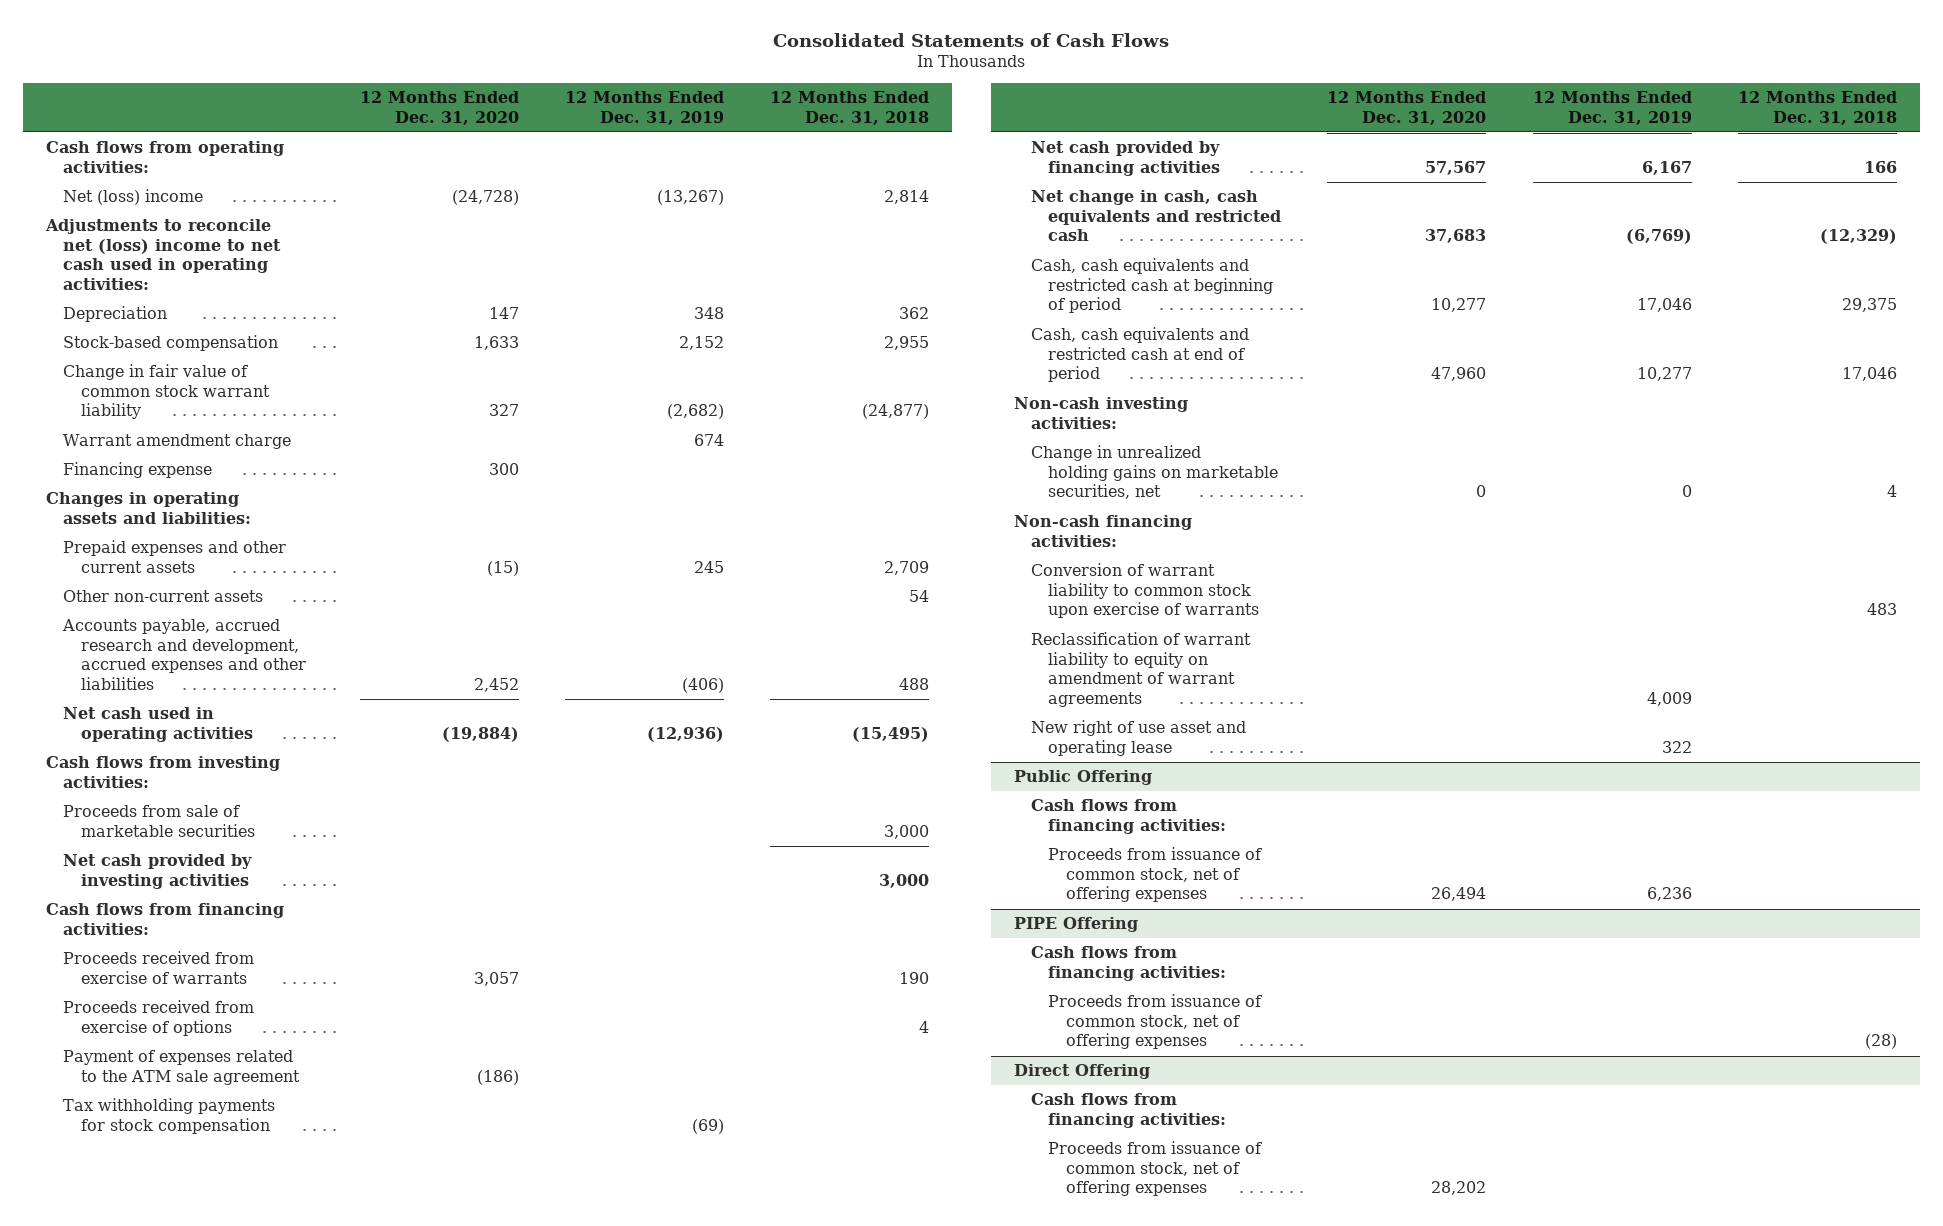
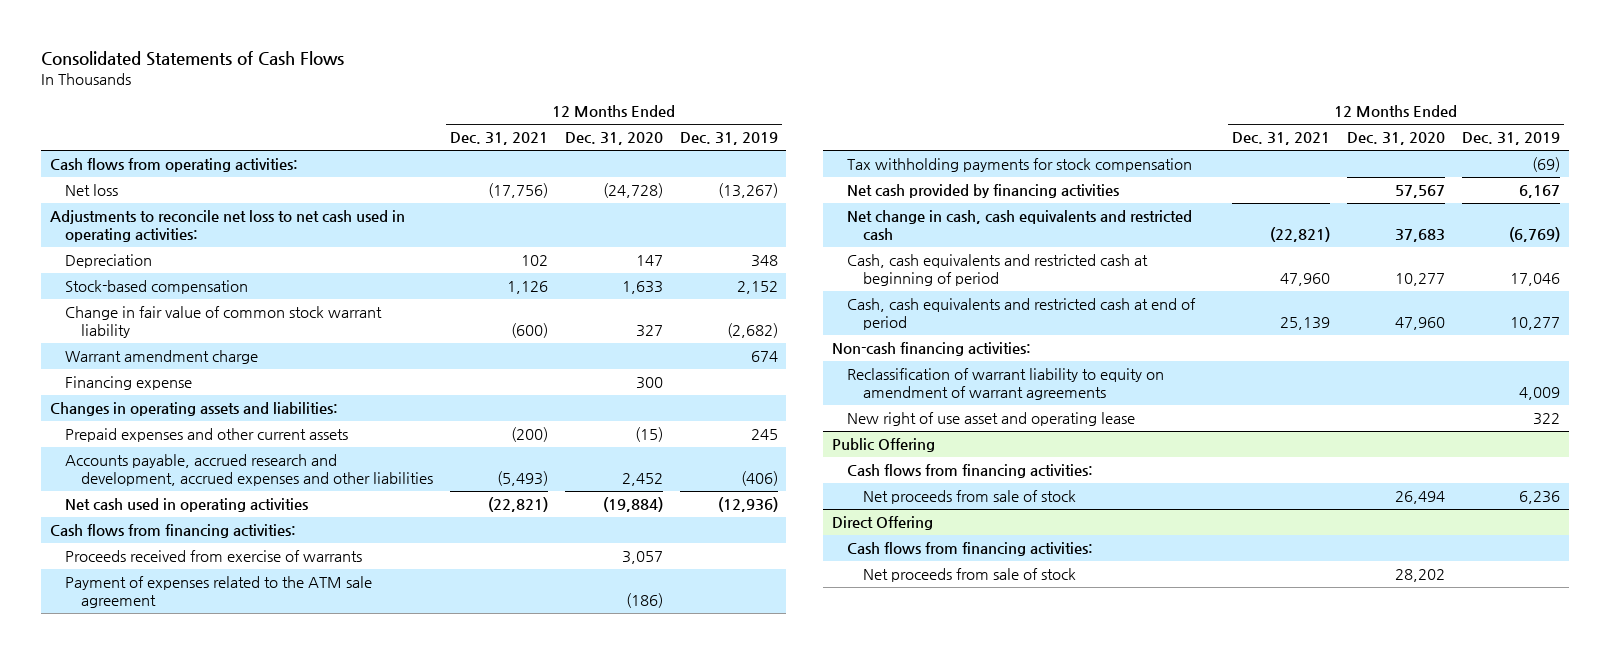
- | 12 Months Ended Dec. 31, 2020 | 12 Months Ended Dec. 31, 2019 | 12 Months Ended Dec. 31, 2018
+ | 12 Months Ended Dec. 31, 2021 | 12 Months Ended Dec. 31, 2020 | 12 Months Ended Dec. 31, 2019
- Net (loss) income | (24,728) | (13,267) | 2,814
- Adjustments to reconcile net (loss) income to net cash used in operating activities:
+ Net loss | (17,756) | (24,728) | (13,267)
+ Adjustments to reconcile net loss to net cash used in operating activities:
- Other non-current assets | | | 54
- Cash flows from investing activities:
- Proceeds from sale of marketable securities | | | 3,000
- Net cash provided by investing activities | | | 3,000
- Proceeds received from exercise of options | | | 4
- Non-cash investing activities:
- Change in unrealized holding gains on marketable securities, net | 0 | 0 | 4
- Conversion of warrant liability to common stock upon exercise of warrants | | | 483
@ Public Offering
- Proceeds from issuance of common stock, net of offering expenses | 26,494 | 6,236 |
- PIPE Offering
- Cash flows from financing activities:
- Proceeds from issuance of common stock, net of offering expenses | | | (28)
@ Public Offering
+ Net proceeds from sale of stock | | 26,494 | 6,236
@ Direct Offering
- Proceeds from issuance of common stock, net of offering expenses | 28,202 | |
+ Net proceeds from sale of stock | | 28,202 |

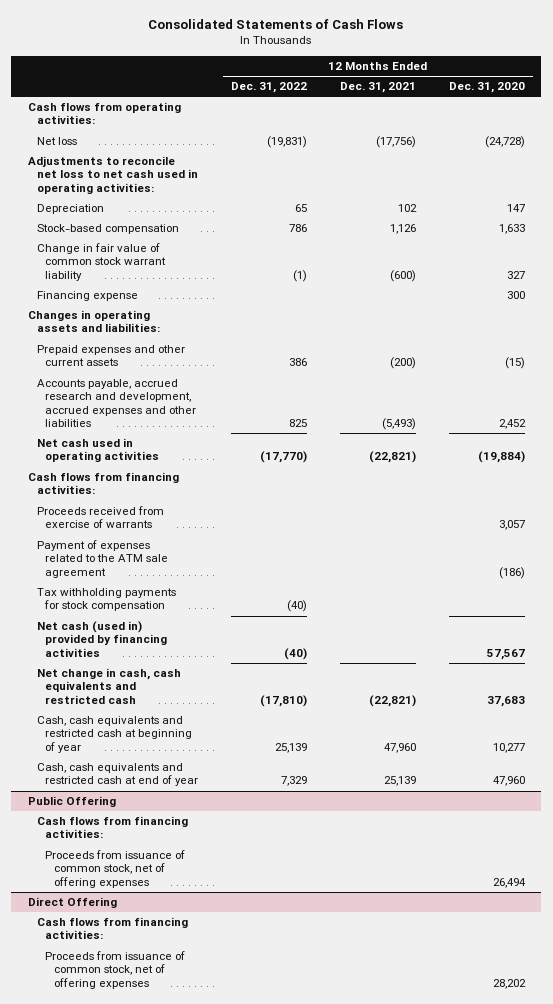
- | 12 Months Ended Dec. 31, 2021 | 12 Months Ended Dec. 31, 2020 | 12 Months Ended Dec. 31, 2019
+ | 12 Months Ended Dec. 31, 2022 | 12 Months Ended Dec. 31, 2021 | 12 Months Ended Dec. 31, 2020
- Warrant amendment charge | | | 674
- Net cash provided by financing activities | | 57,567 | 6,167
+ Net cash (used in) provided by financing activities | (40) | | 57,567
- Cash, cash equivalents and restricted cash at beginning of period | 47,960 | 10,277 | 17,046
- Cash, cash equivalents and restricted cash at end of period | 25,139 | 47,960 | 10,277
- Non-cash financing activities:
- Reclassification of warrant liability to equity on amendment of warrant agreements | | | 4,009
- New right of use asset and operating lease | | | 322
+ Cash, cash equivalents and restricted cash at beginning of year | 25,139 | 47,960 | 10,277
+ Cash, cash equivalents and restricted cash at end of year | 7,329 | 25,139 | 47,960
@ Public Offering
- Net proceeds from sale of stock | | 26,494 | 6,236
+ Proceeds from issuance of common stock, net of offering expenses | | | 26,494
@ Direct Offering
- Net proceeds from sale of stock | | 28,202 |
+ Proceeds from issuance of common stock, net of offering expenses | | | 28,202

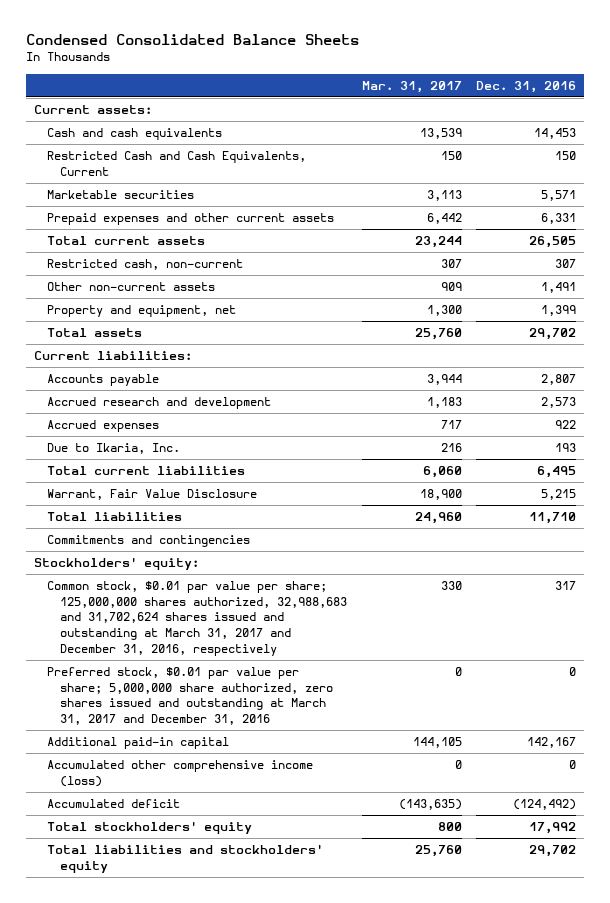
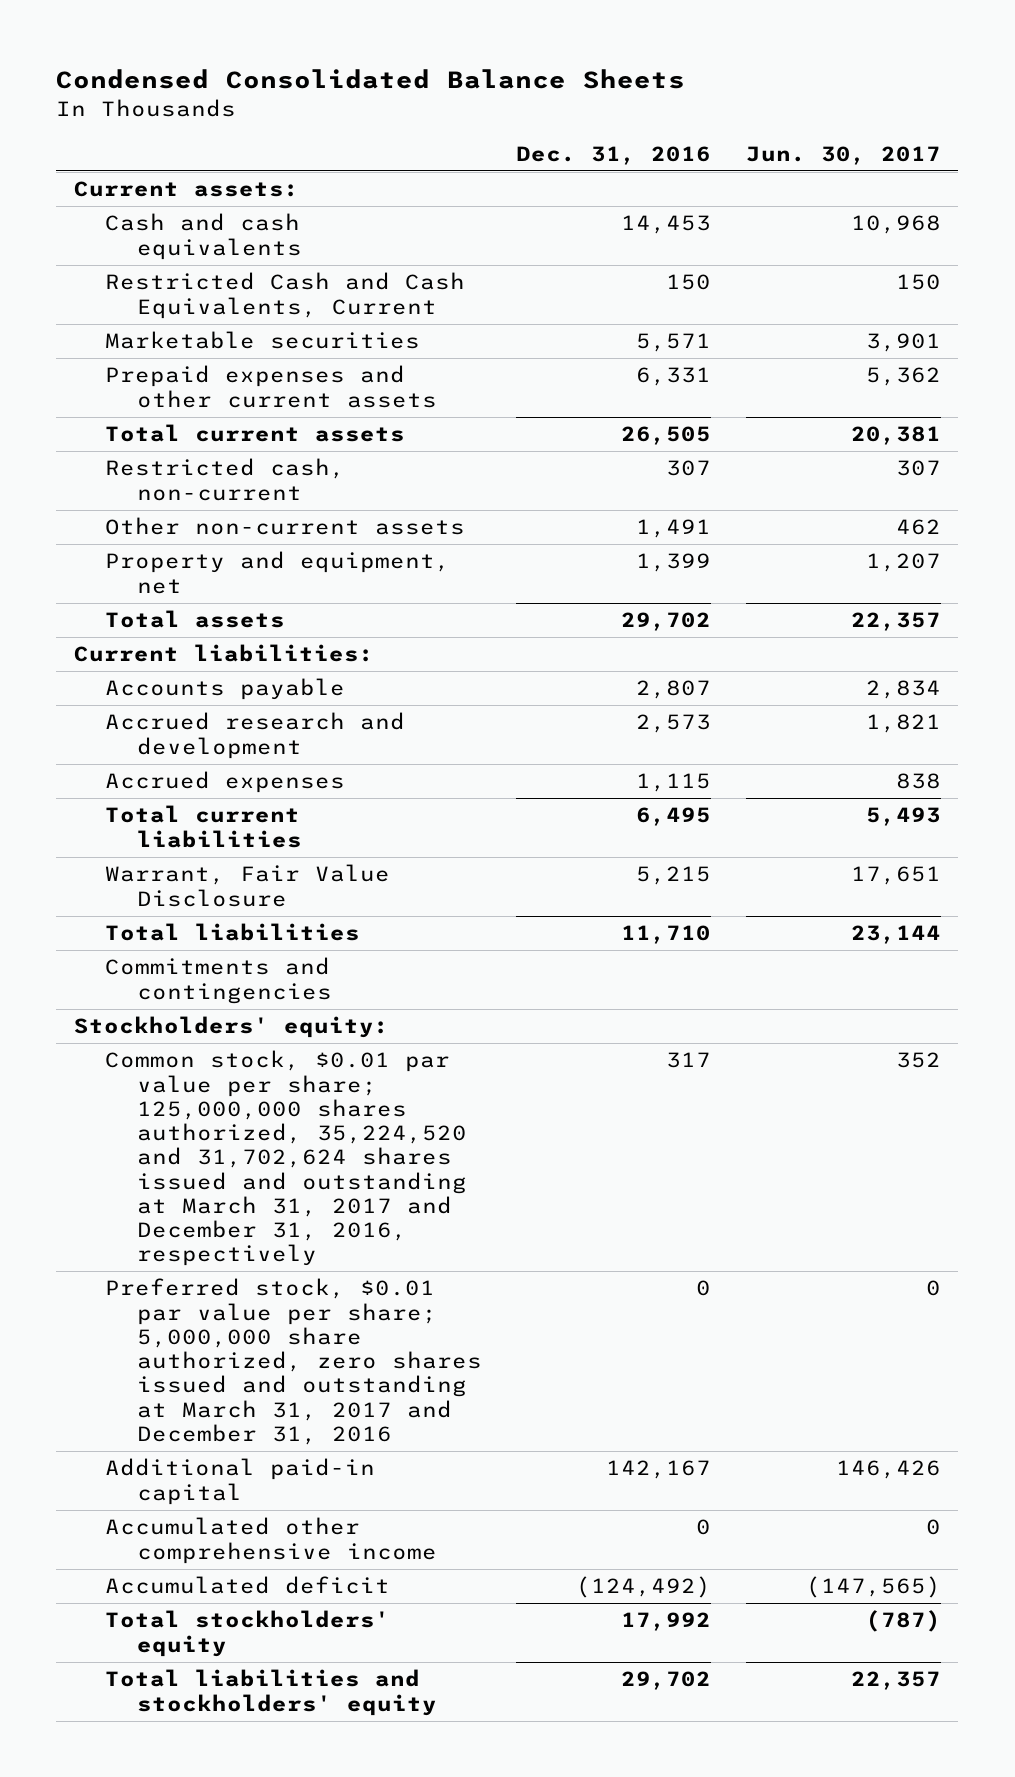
- | Mar. 31, 2017 | Dec. 31, 2016
+ | Dec. 31, 2016 | Jun. 30, 2017
- Accrued expenses | 717 | 922
- Due to Ikaria, Inc. | 216 | 193
+ Accrued expenses | 1,115 | 838
- Common stock, $0.01 par value per share; 125,000,000 shares authorized, 32,988,683 and 31,702,624 shares issued and outstanding at March 31, 2017 and December 31, 2016, respectively | 330 | 317
+ Common stock, $0.01 par value per share; 125,000,000 shares authorized, 35,224,520 and 31,702,624 shares issued and outstanding at March 31, 2017 and December 31, 2016, respectively | 317 | 352
- Accumulated other comprehensive income (loss) | 0 | 0
+ Accumulated other comprehensive income | 0 | 0

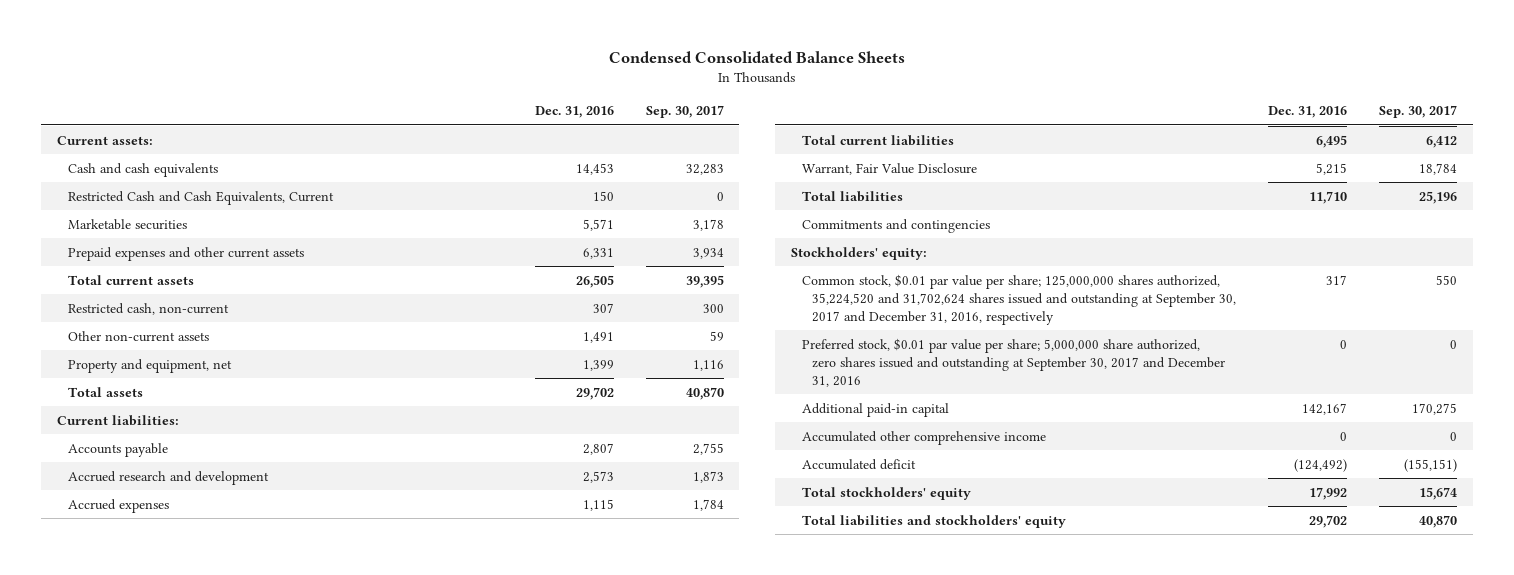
- | Dec. 31, 2016 | Jun. 30, 2017
+ | Dec. 31, 2016 | Sep. 30, 2017
- Common stock, $0.01 par value per share; 125,000,000 shares authorized, 35,224,520 and 31,702,624 shares issued and outstanding at March 31, 2017 and December 31, 2016, respectively | 317 | 352
- Preferred stock, $0.01 par value per share; 5,000,000 share authorized, zero shares issued and outstanding at March 31, 2017 and December 31, 2016 | 0 | 0
+ Common stock, $0.01 par value per share; 125,000,000 shares authorized, 35,224,520 and 31,702,624 shares issued and outstanding at September 30, 2017 and December 31, 2016, respectively | 317 | 550
+ Preferred stock, $0.01 par value per share; 5,000,000 share authorized, zero shares issued and outstanding at September 30, 2017 and December 31, 2016 | 0 | 0

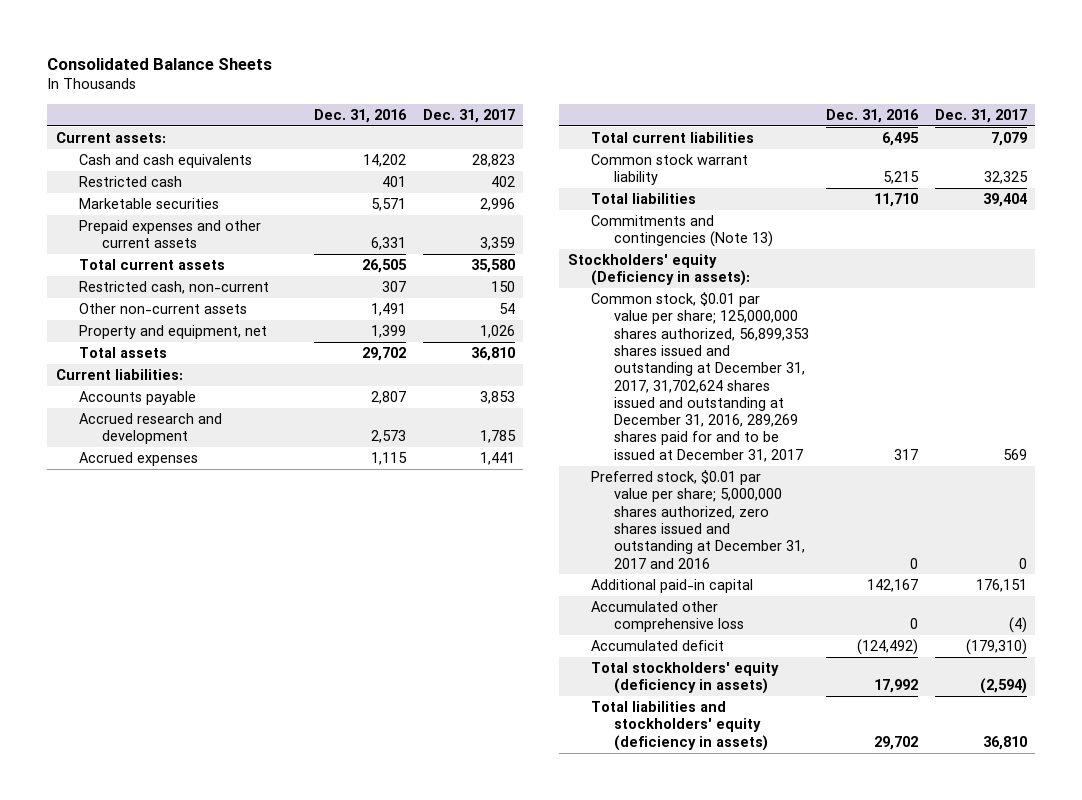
- Condensed Consolidated Balance Sheets
+ Consolidated Balance Sheets
- | Dec. 31, 2016 | Sep. 30, 2017
+ | Dec. 31, 2016 | Dec. 31, 2017
- Cash and cash equivalents | 14,453 | 32,283
- Restricted Cash and Cash Equivalents, Current | 150 | 0
+ Cash and cash equivalents | 14,202 | 28,823
+ Restricted cash | 401 | 402
- Warrant, Fair Value Disclosure | 5,215 | 18,784
+ Common stock warrant liability | 5,215 | 32,325
- Commitments and contingencies
- Stockholders' equity:
- Common stock, $0.01 par value per share; 125,000,000 shares authorized, 35,224,520 and 31,702,624 shares issued and outstanding at September 30, 2017 and December 31, 2016, respectively | 317 | 550
- Preferred stock, $0.01 par value per share; 5,000,000 share authorized, zero shares issued and outstanding at September 30, 2017 and December 31, 2016 | 0 | 0
+ Commitments and contingencies (Note 13)
+ Stockholders' equity (Deficiency in assets):
+ Common stock, $0.01 par value per share; 125,000,000 shares authorized, 56,899,353 shares issued and outstanding at December 31, 2017, 31,702,624 shares issued and outstanding at December 31, 2016, 289,269 shares paid for and to be issued at December 31, 2017 | 317 | 569
+ Preferred stock, $0.01 par value per share; 5,000,000 shares authorized, zero shares issued and outstanding at December 31, 2017 and 2016 | 0 | 0
- Accumulated other comprehensive income | 0 | 0
+ Accumulated other comprehensive loss | 0 | (4)
- Total stockholders' equity | 17,992 | 15,674
- Total liabilities and stockholders' equity | 29,702 | 40,870
+ Total stockholders' equity (deficiency in assets) | 17,992 | (2,594)
+ Total liabilities and stockholders' equity (deficiency in assets) | 29,702 | 36,810

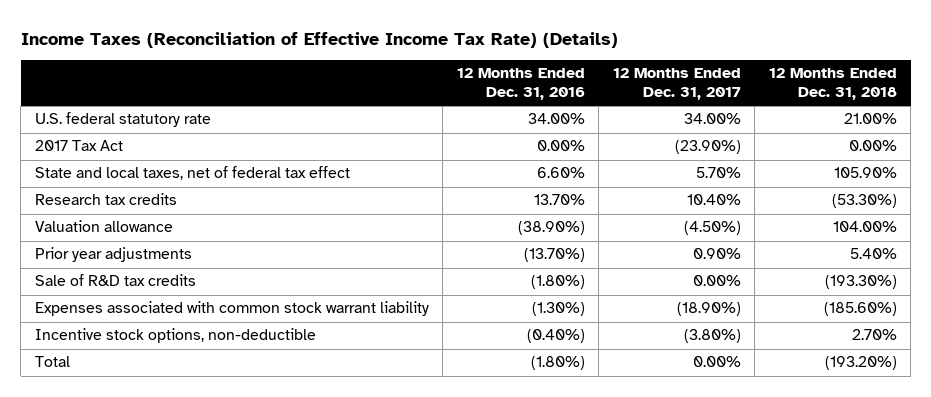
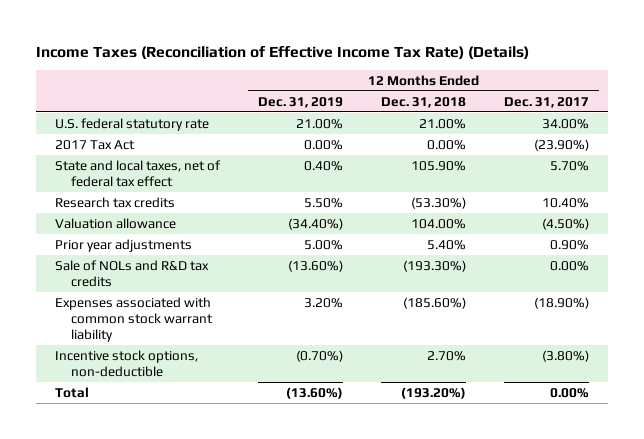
- | 12 Months Ended Dec. 31, 2016 | 12 Months Ended Dec. 31, 2017 | 12 Months Ended Dec. 31, 2018
+ | 12 Months Ended Dec. 31, 2019 | 12 Months Ended Dec. 31, 2018 | 12 Months Ended Dec. 31, 2017
- Sale of R&D tax credits | (1.80%) | 0.00% | (193.30%)
+ Sale of NOLs and R&D tax credits | (13.60%) | (193.30%) | 0.00%

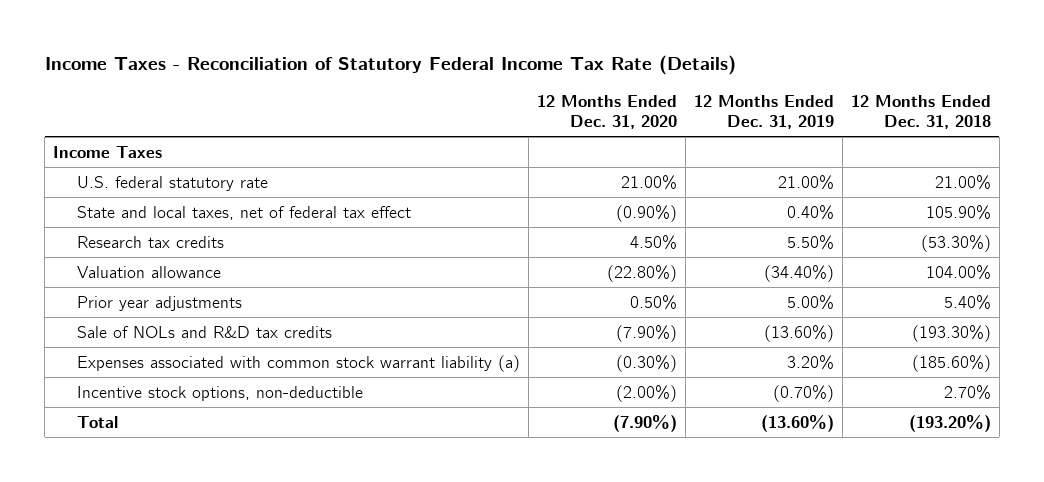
- Income Taxes (Reconciliation of Effective Income Tax Rate) (Details)
+ Income Taxes - Reconciliation of Statutory Federal Income Tax Rate (Details)
- | 12 Months Ended Dec. 31, 2019 | 12 Months Ended Dec. 31, 2018 | 12 Months Ended Dec. 31, 2017
+ | 12 Months Ended Dec. 31, 2020 | 12 Months Ended Dec. 31, 2019 | 12 Months Ended Dec. 31, 2018
+ Income Taxes
- 2017 Tax Act | 0.00% | 0.00% | (23.90%)
- Expenses associated with common stock warrant liability | 3.20% | (185.60%) | (18.90%)
+ Expenses associated with common stock warrant liability (a) | (0.30%) | 3.20% | (185.60%)

